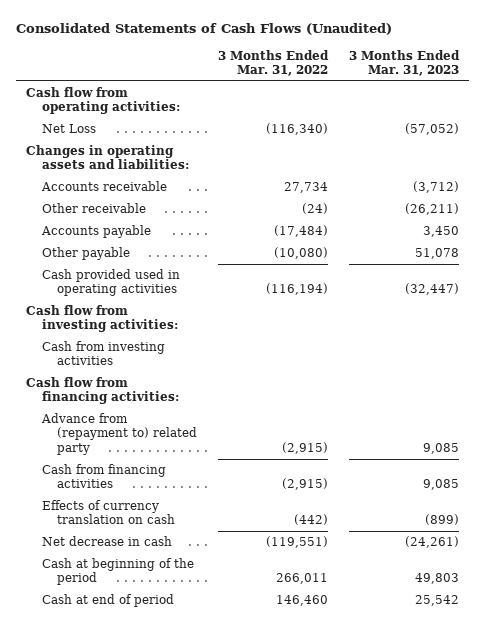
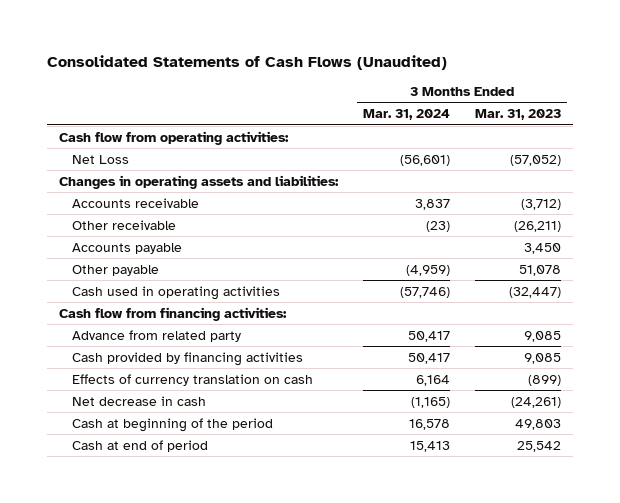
- | 3 Months Ended Mar. 31, 2022 | 3 Months Ended Mar. 31, 2023
+ | 3 Months Ended Mar. 31, 2024 | 3 Months Ended Mar. 31, 2023
- Cash provided used in operating activities | (116,194) | (32,447)
- Cash flow from investing activities:
- Cash from investing activities
+ Cash used in operating activities | (57,746) | (32,447)
- Advance from (repayment to) related party | (2,915) | 9,085
- Cash from financing activities | (2,915) | 9,085
+ Advance from related party | 50,417 | 9,085
+ Cash provided by financing activities | 50,417 | 9,085

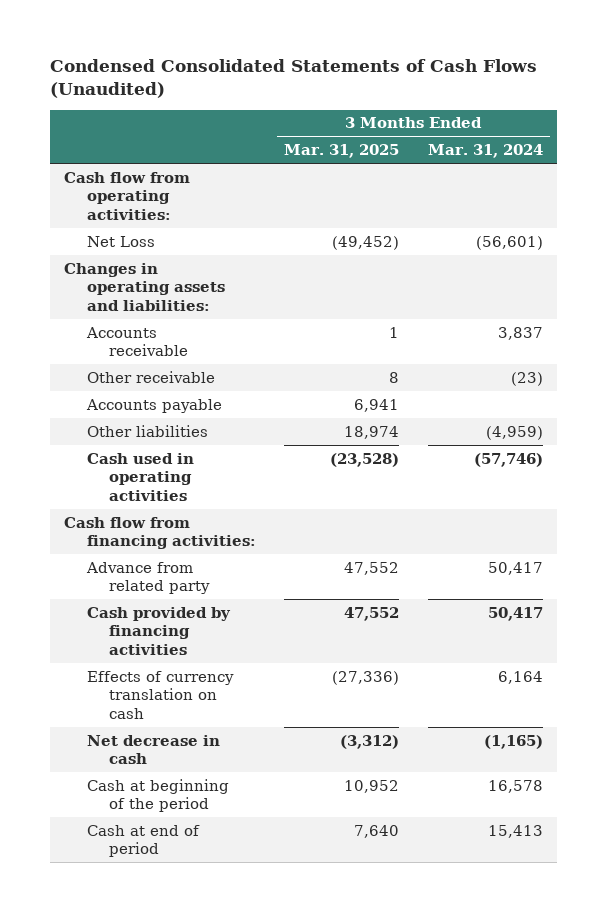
- Consolidated Statements of Cash Flows (Unaudited)
+ Condensed Consolidated Statements of Cash Flows (Unaudited)
- | 3 Months Ended Mar. 31, 2024 | 3 Months Ended Mar. 31, 2023
+ | 3 Months Ended Mar. 31, 2025 | 3 Months Ended Mar. 31, 2024
- Other payable | (4,959) | 51,078
+ Other liabilities | 18,974 | (4,959)

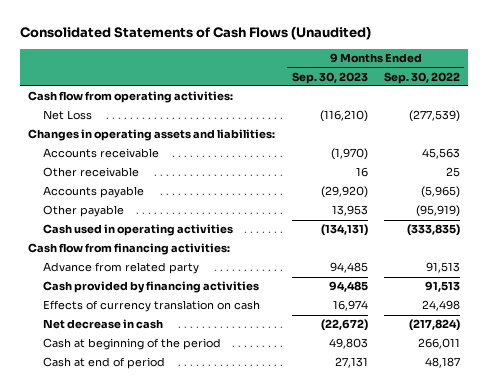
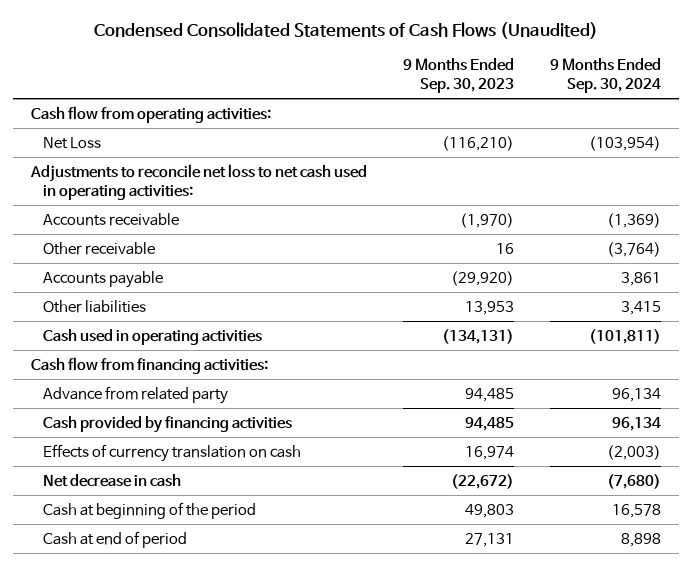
- Consolidated Statements of Cash Flows (Unaudited)
+ Condensed Consolidated Statements of Cash Flows (Unaudited)
- | 9 Months Ended Sep. 30, 2023 | 9 Months Ended Sep. 30, 2022
+ | 9 Months Ended Sep. 30, 2023 | 9 Months Ended Sep. 30, 2024
- Changes in operating assets and liabilities:
+ Adjustments to reconcile net loss to net cash used in operating activities:
- Other payable | 13,953 | (95,919)
+ Other liabilities | 13,953 | 3,415

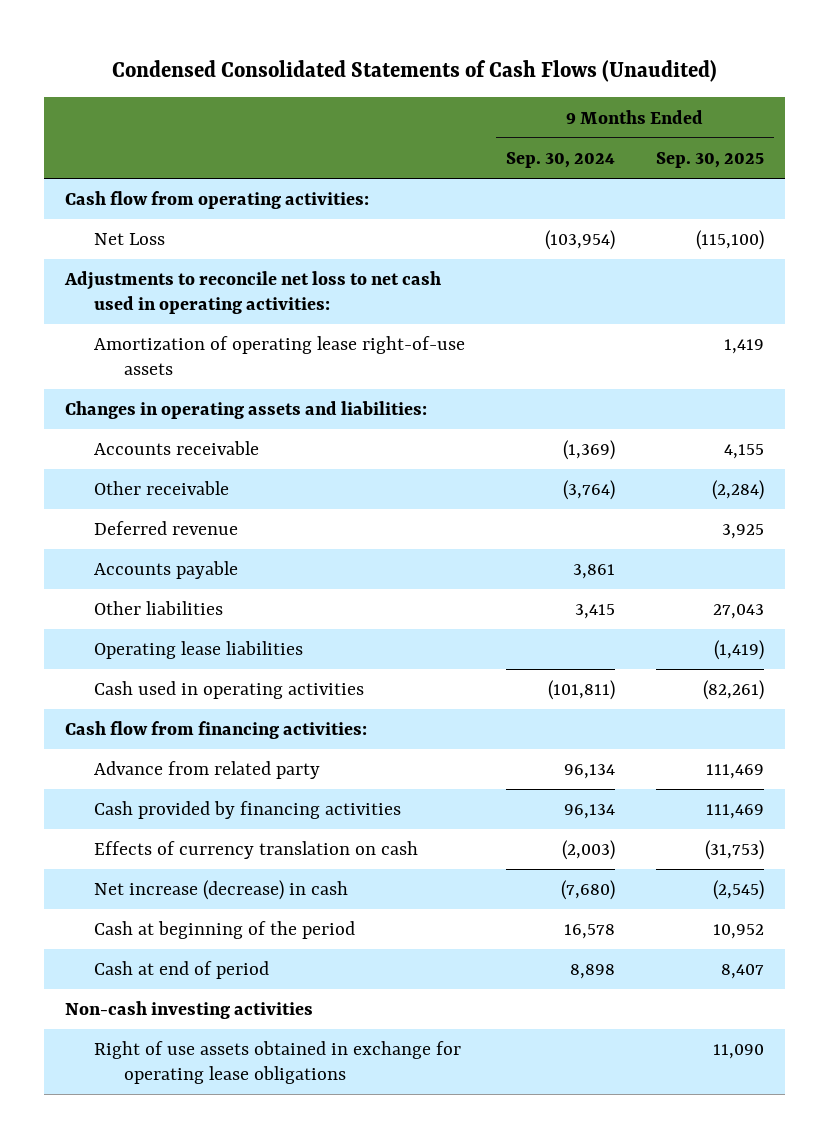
- | 9 Months Ended Sep. 30, 2023 | 9 Months Ended Sep. 30, 2024
+ | 9 Months Ended Sep. 30, 2024 | 9 Months Ended Sep. 30, 2025
+ Amortization of operating lease right-of-use assets | | 1,419
+ Changes in operating assets and liabilities:
+ Deferred revenue | | 3,925
+ Operating lease liabilities | | (1,419)
- Net decrease in cash | (22,672) | (7,680)
+ Net increase (decrease) in cash | (7,680) | (2,545)
+ Non-cash investing activities
+ Right of use assets obtained in exchange for operating lease obligations | | 11,090

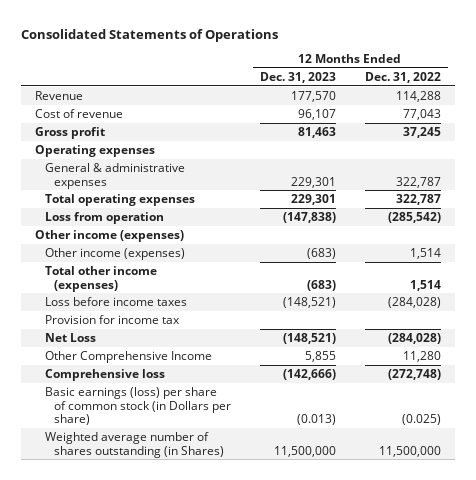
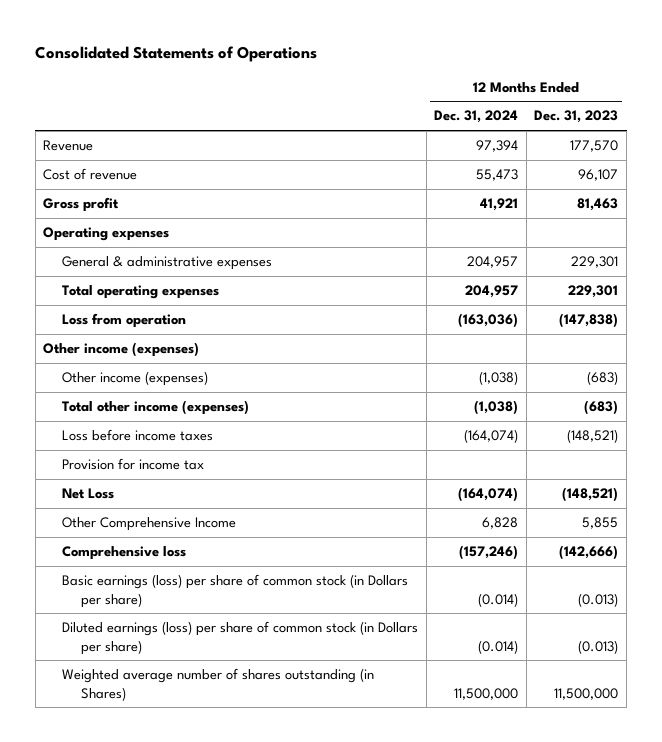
- | 12 Months Ended Dec. 31, 2023 | 12 Months Ended Dec. 31, 2022
+ | 12 Months Ended Dec. 31, 2024 | 12 Months Ended Dec. 31, 2023
+ Diluted earnings (loss) per share of common stock (in Dollars per share) | (0.014) | (0.013)

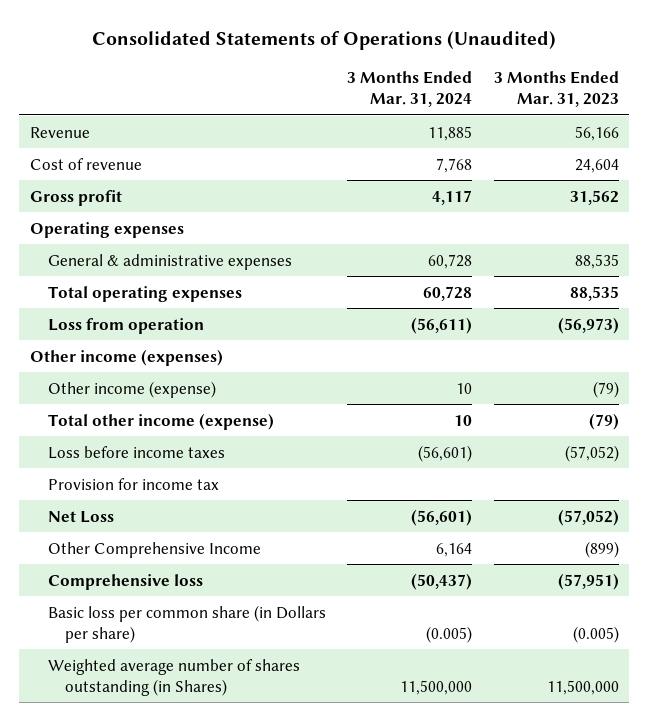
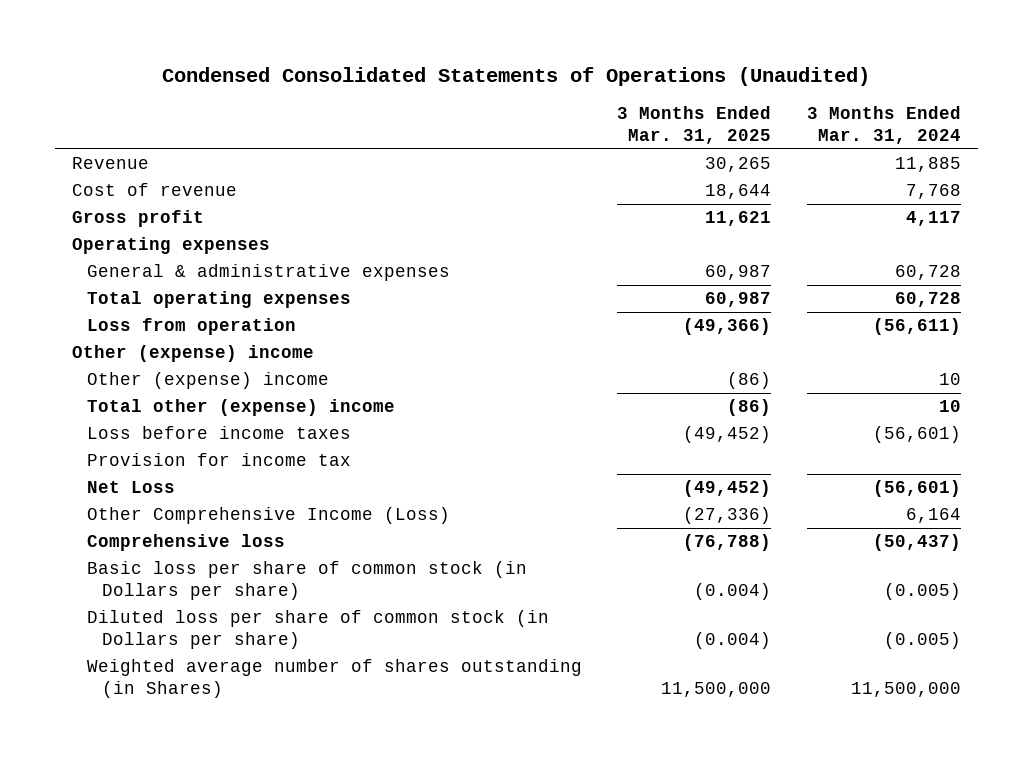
- Consolidated Statements of Operations (Unaudited)
+ Condensed Consolidated Statements of Operations (Unaudited)
- | 3 Months Ended Mar. 31, 2024 | 3 Months Ended Mar. 31, 2023
+ | 3 Months Ended Mar. 31, 2025 | 3 Months Ended Mar. 31, 2024
- Other income (expenses)
- Other income (expense) | 10 | (79)
- Total other income (expense) | 10 | (79)
+ Other (expense) income
+ Other (expense) income | (86) | 10
+ Total other (expense) income | (86) | 10
- Other Comprehensive Income | 6,164 | (899)
+ Other Comprehensive Income (Loss) | (27,336) | 6,164
- Basic loss per common share (in Dollars per share) | (0.005) | (0.005)
+ Basic loss per share of common stock (in Dollars per share) | (0.004) | (0.005)
+ Diluted loss per share of common stock (in Dollars per share) | (0.004) | (0.005)

